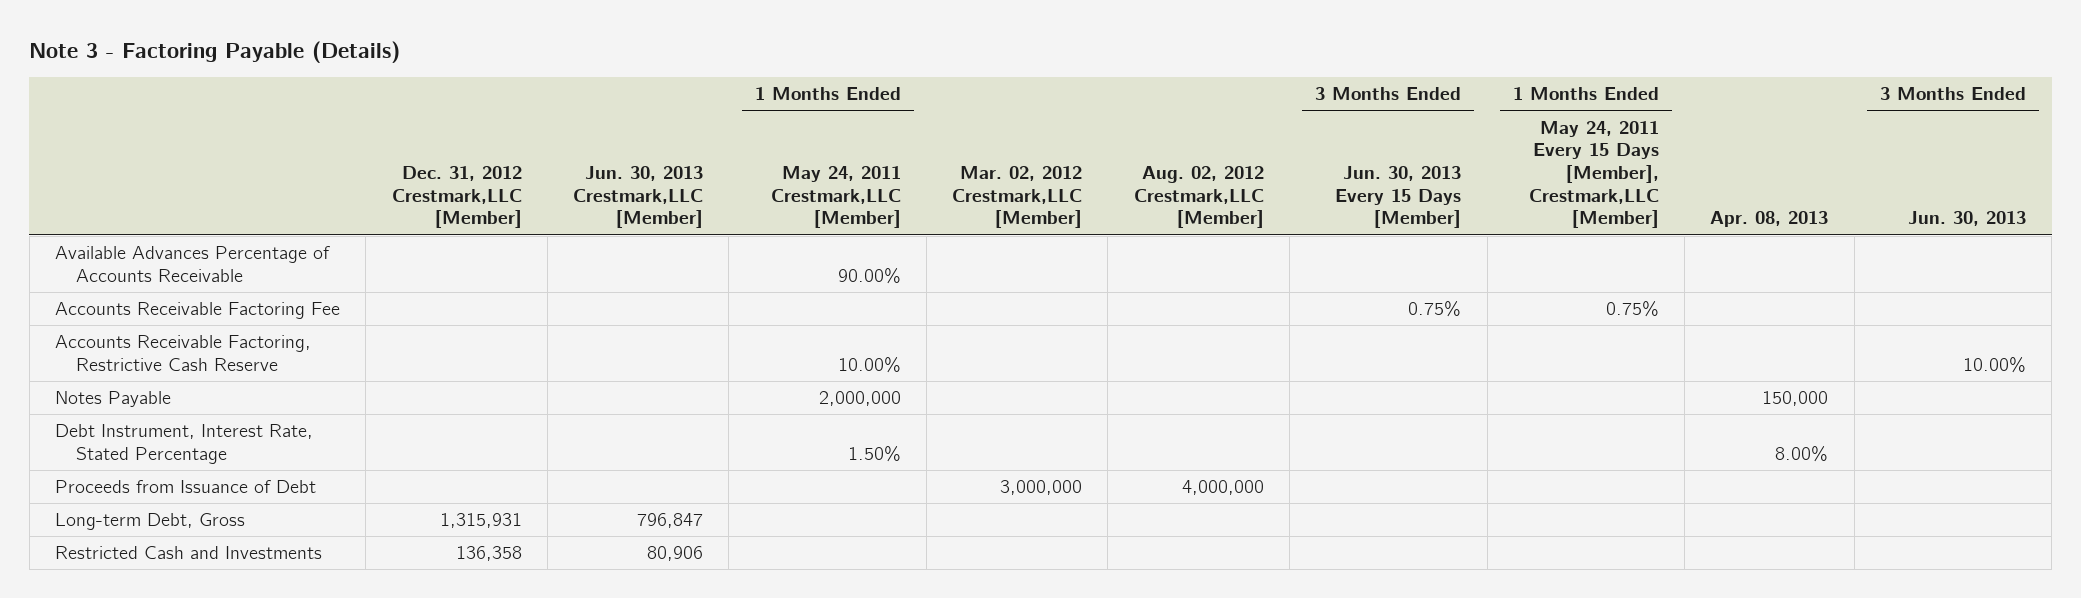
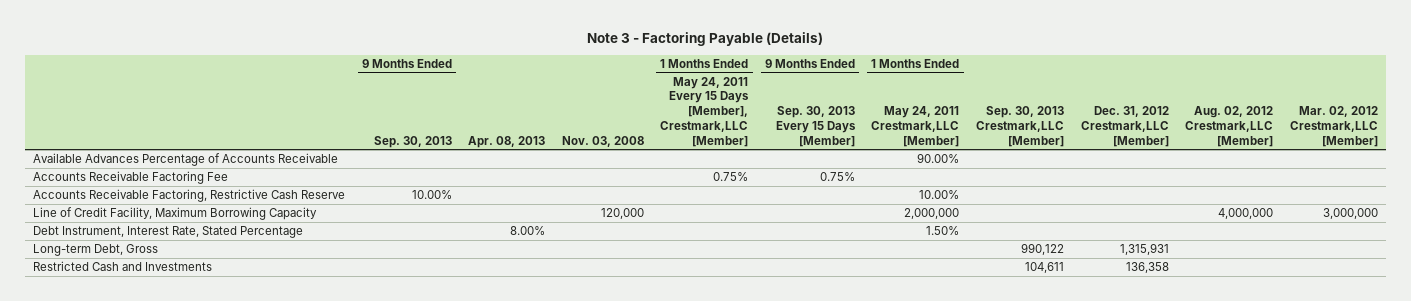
- | Dec. 31, 2012 Crestmark,LLC [Member] | Jun. 30, 2013 Crestmark,LLC [Member] | 1 Months Ended May 24, 2011 Crestmark,LLC [Member] | Mar. 02, 2012 Crestmark,LLC [Member] | Aug. 02, 2012 Crestmark,LLC [Member] | 3 Months Ended Jun. 30, 2013 Every 15 Days [Member] | 1 Months Ended May 24, 2011 Every 15 Days [Member], Crestmark,LLC [Member] | Apr. 08, 2013 | 3 Months Ended Jun. 30, 2013
+ | 9 Months Ended Sep. 30, 2013 | Apr. 08, 2013 | Nov. 03, 2008 | 1 Months Ended May 24, 2011 Every 15 Days [Member], Crestmark,LLC [Member] | 9 Months Ended Sep. 30, 2013 Every 15 Days [Member] | 1 Months Ended May 24, 2011 Crestmark,LLC [Member] | Sep. 30, 2013 Crestmark,LLC [Member] | Dec. 31, 2012 Crestmark,LLC [Member] | Aug. 02, 2012 Crestmark,LLC [Member] | Mar. 02, 2012 Crestmark,LLC [Member]
- Notes Payable | | | 2,000,000 | | | | | 150,000 |
+ Line of Credit Facility, Maximum Borrowing Capacity | | | 120,000 | | | 2,000,000 | | | 4,000,000 | 3,000,000
- Proceeds from Issuance of Debt | | | | 3,000,000 | 4,000,000 | | | |

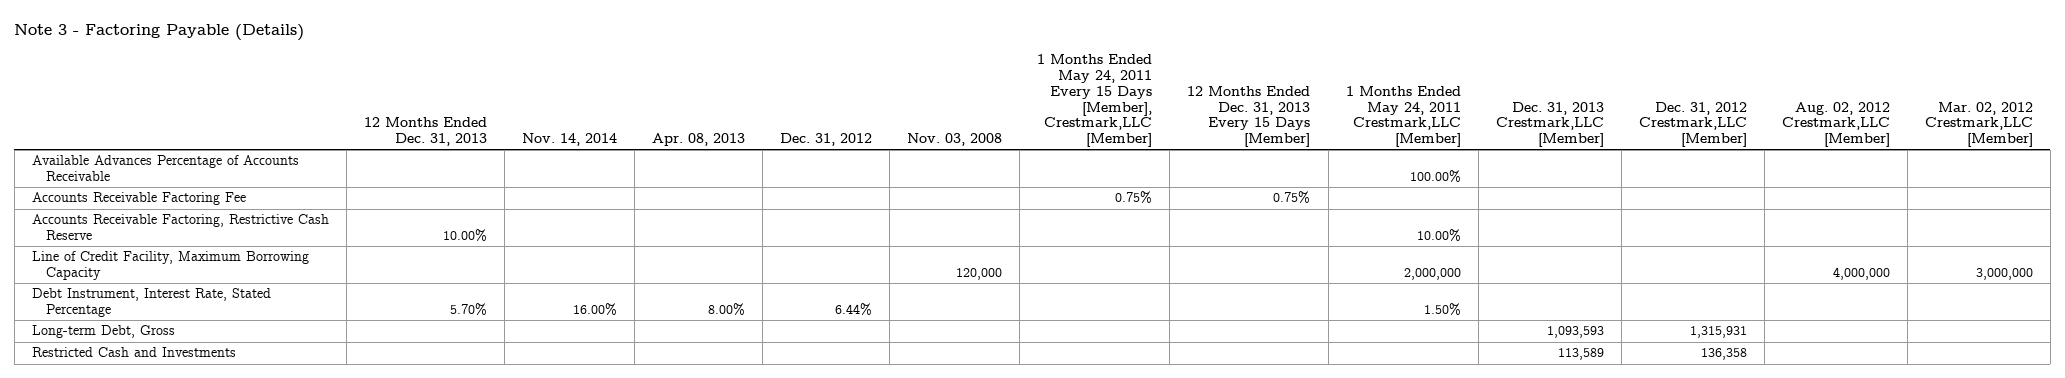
- | 9 Months Ended Sep. 30, 2013 | Apr. 08, 2013 | Nov. 03, 2008 | 1 Months Ended May 24, 2011 Every 15 Days [Member], Crestmark,LLC [Member] | 9 Months Ended Sep. 30, 2013 Every 15 Days [Member] | 1 Months Ended May 24, 2011 Crestmark,LLC [Member] | Sep. 30, 2013 Crestmark,LLC [Member] | Dec. 31, 2012 Crestmark,LLC [Member] | Aug. 02, 2012 Crestmark,LLC [Member] | Mar. 02, 2012 Crestmark,LLC [Member]
+ | 12 Months Ended Dec. 31, 2013 | Nov. 14, 2014 | Apr. 08, 2013 | Dec. 31, 2012 | Nov. 03, 2008 | 1 Months Ended May 24, 2011 Every 15 Days [Member], Crestmark,LLC [Member] | 12 Months Ended Dec. 31, 2013 Every 15 Days [Member] | 1 Months Ended May 24, 2011 Crestmark,LLC [Member] | Dec. 31, 2013 Crestmark,LLC [Member] | Dec. 31, 2012 Crestmark,LLC [Member] | Aug. 02, 2012 Crestmark,LLC [Member] | Mar. 02, 2012 Crestmark,LLC [Member]
- Available Advances Percentage of Accounts Receivable | | | | | | 90.00% | | | |
+ Available Advances Percentage of Accounts Receivable | | | | | | | | 100.00% | | | |

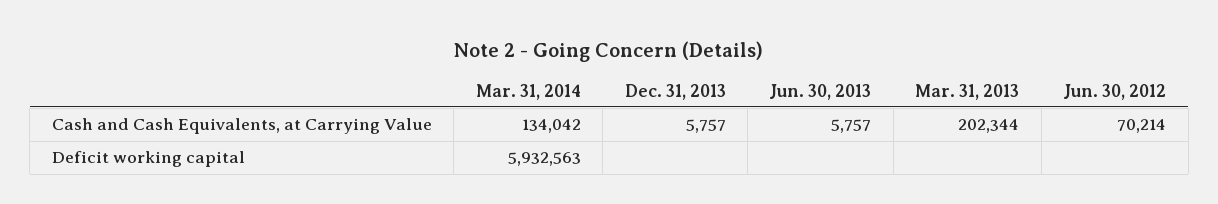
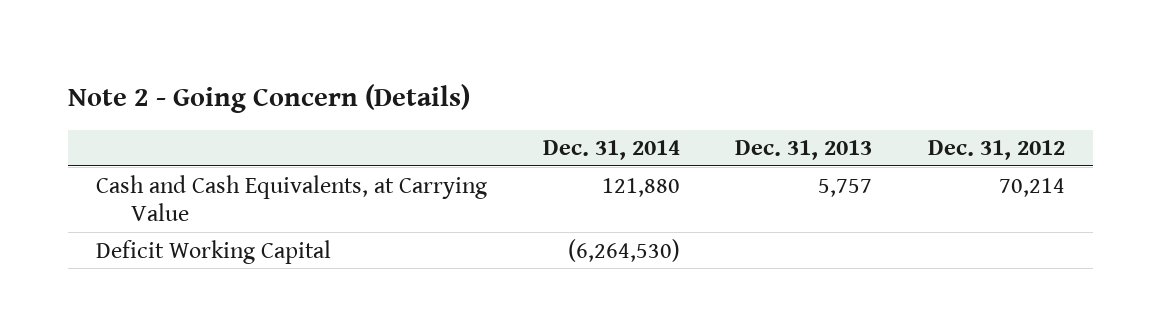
- | Mar. 31, 2014 | Dec. 31, 2013 | Jun. 30, 2013 | Mar. 31, 2013 | Jun. 30, 2012
+ | Dec. 31, 2014 | Dec. 31, 2013 | Dec. 31, 2012
- Deficit working capital | 5,932,563 | | | |
+ Deficit Working Capital | (6,264,530) | |

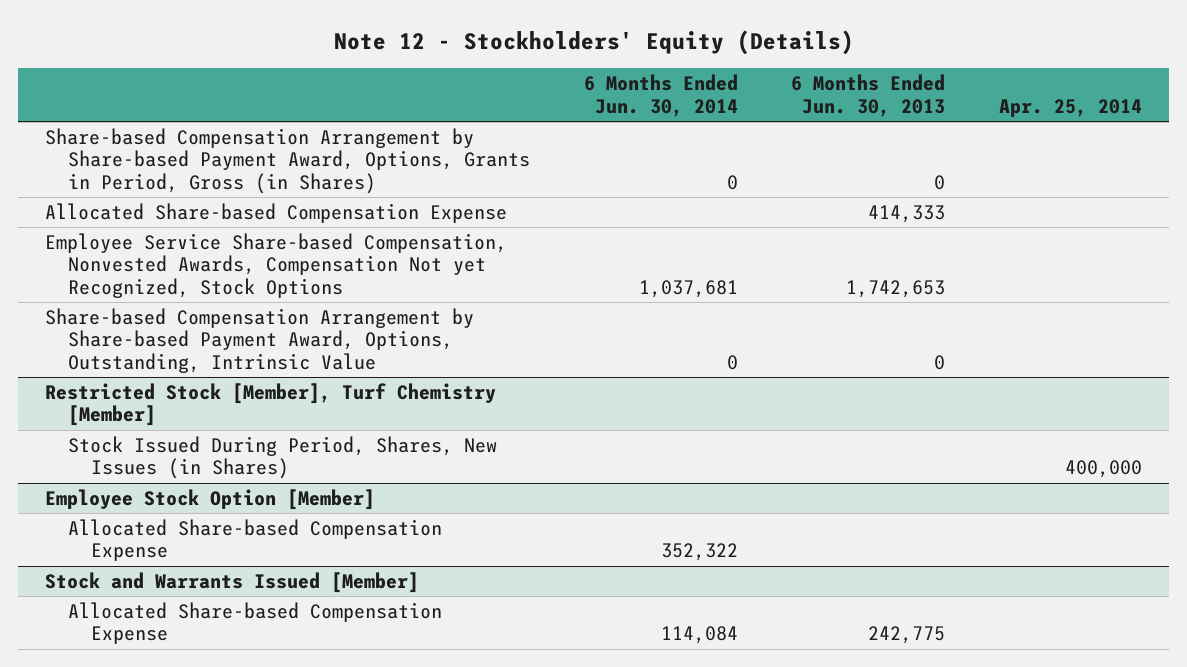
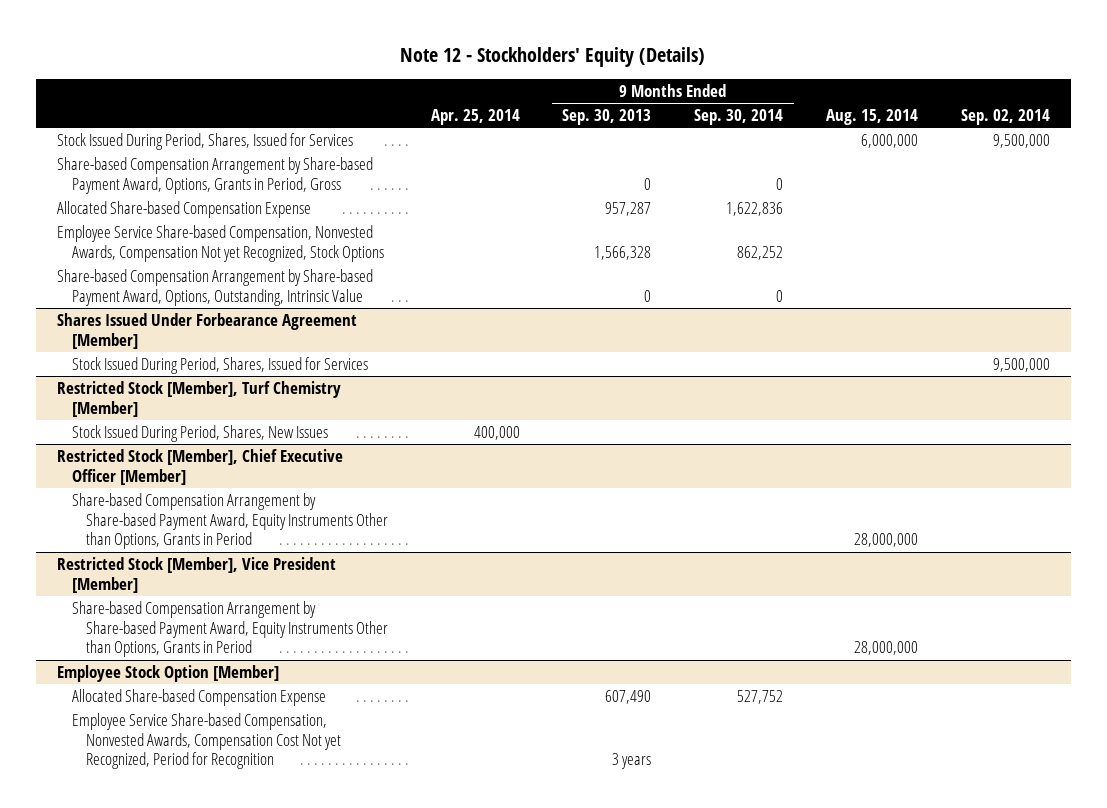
- | 6 Months Ended Jun. 30, 2014 | 6 Months Ended Jun. 30, 2013 | Apr. 25, 2014
+ | Apr. 25, 2014 | 9 Months Ended Sep. 30, 2013 | 9 Months Ended Sep. 30, 2014 | Aug. 15, 2014 | Sep. 02, 2014
- Share-based Compensation Arrangement by Share-based Payment Award, Options, Grants in Period, Gross (in Shares) | 0 | 0 |
+ Stock Issued During Period, Shares, Issued for Services | | | | 6,000,000 | 9,500,000
+ Share-based Compensation Arrangement by Share-based Payment Award, Options, Grants in Period, Gross | | 0 | 0 | |
+ Shares Issued Under Forbearance Agreement [Member]
+ Stock Issued During Period, Shares, Issued for Services | | | | | 9,500,000
@ Restricted Stock [Member], Turf Chemistry [Member]
- Stock Issued During Period, Shares, New Issues (in Shares) | | | 400,000
+ Stock Issued During Period, Shares, New Issues | 400,000 | | | |
+ Restricted Stock [Member], Chief Executive Officer [Member]
+ Share-based Compensation Arrangement by Share-based Payment Award, Equity Instruments Other than Options, Grants in Period | | | | 28,000,000 |
+ Restricted Stock [Member], Vice President [Member]
+ Share-based Compensation Arrangement by Share-based Payment Award, Equity Instruments Other than Options, Grants in Period | | | | 28,000,000 |
- Stock and Warrants Issued [Member]
- Allocated Share-based Compensation Expense | 114,084 | 242,775 |
@ Employee Stock Option [Member]
+ Employee Service Share-based Compensation, Nonvested Awards, Compensation Cost Not yet Recognized, Period for Recognition | | 3 years | | |

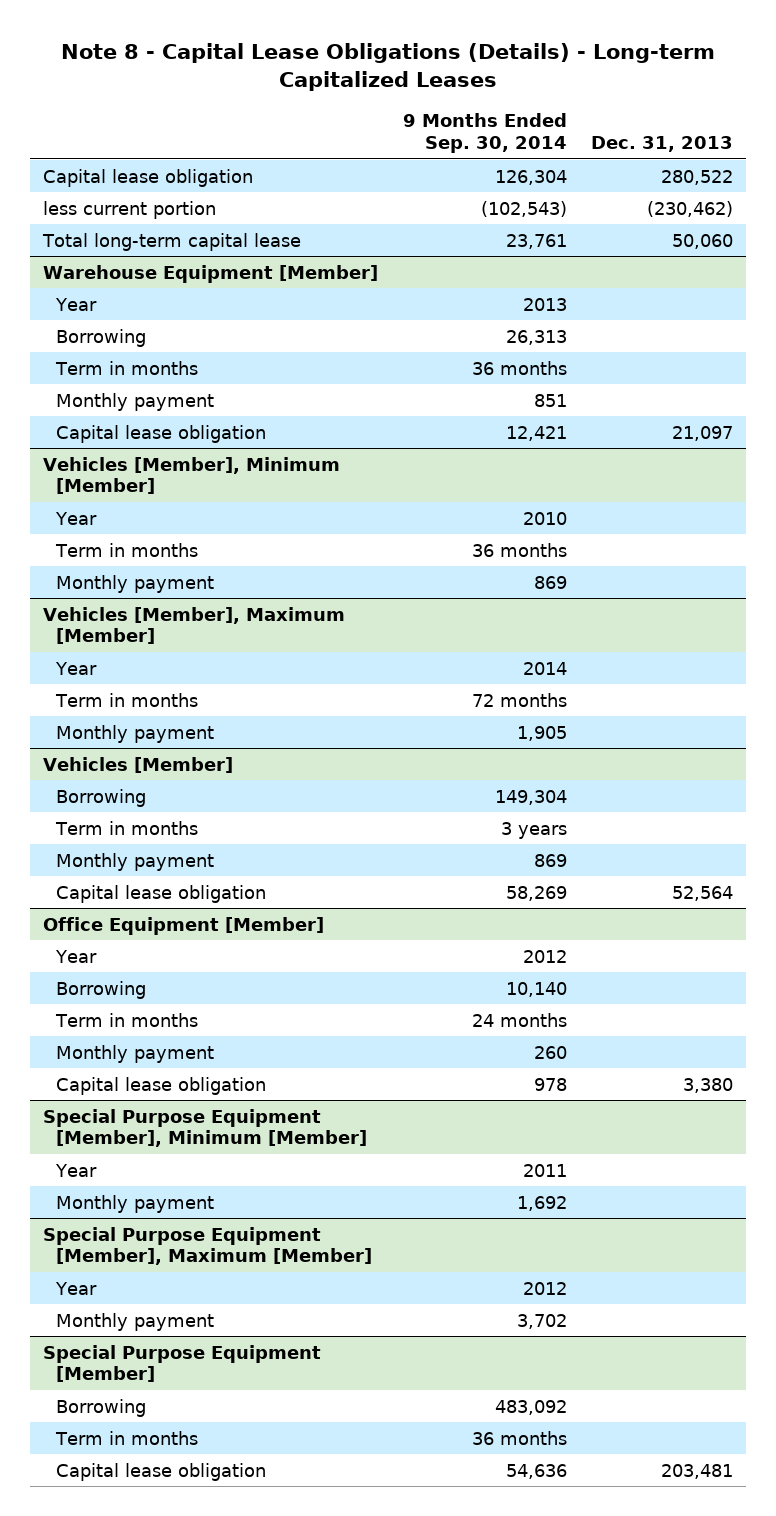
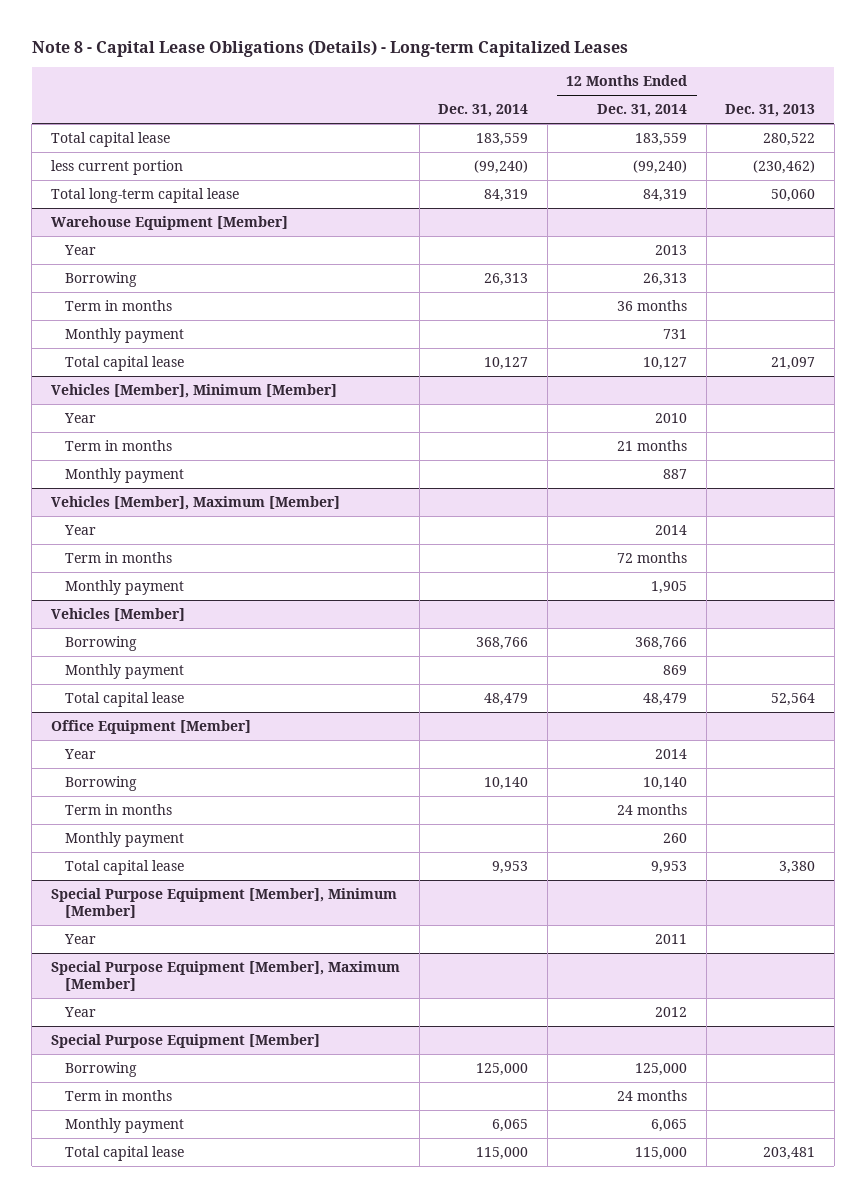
- | 9 Months Ended Sep. 30, 2014 | Dec. 31, 2013
+ | Dec. 31, 2014 | 12 Months Ended Dec. 31, 2014 | Dec. 31, 2013
- Capital lease obligation | 126,304 | 280,522
+ Total capital lease | 183,559 | 183,559 | 280,522
@ Warehouse Equipment [Member]
- Capital lease obligation | 12,421 | 21,097
+ Total capital lease | 10,127 | 10,127 | 21,097
@ Vehicles [Member]
- Term in months | 3 years |
- Capital lease obligation | 58,269 | 52,564
+ Total capital lease | 48,479 | 48,479 | 52,564
@ Office Equipment [Member]
- Capital lease obligation | 978 | 3,380
+ Total capital lease | 9,953 | 9,953 | 3,380
@ Special Purpose Equipment [Member], Minimum [Member]
- Monthly payment | 1,692 |
@ Special Purpose Equipment [Member], Maximum [Member]
- Monthly payment | 3,702 |
@ Special Purpose Equipment [Member]
- Capital lease obligation | 54,636 | 203,481
+ Monthly payment | 6,065 | 6,065 |
+ Total capital lease | 115,000 | 115,000 | 203,481

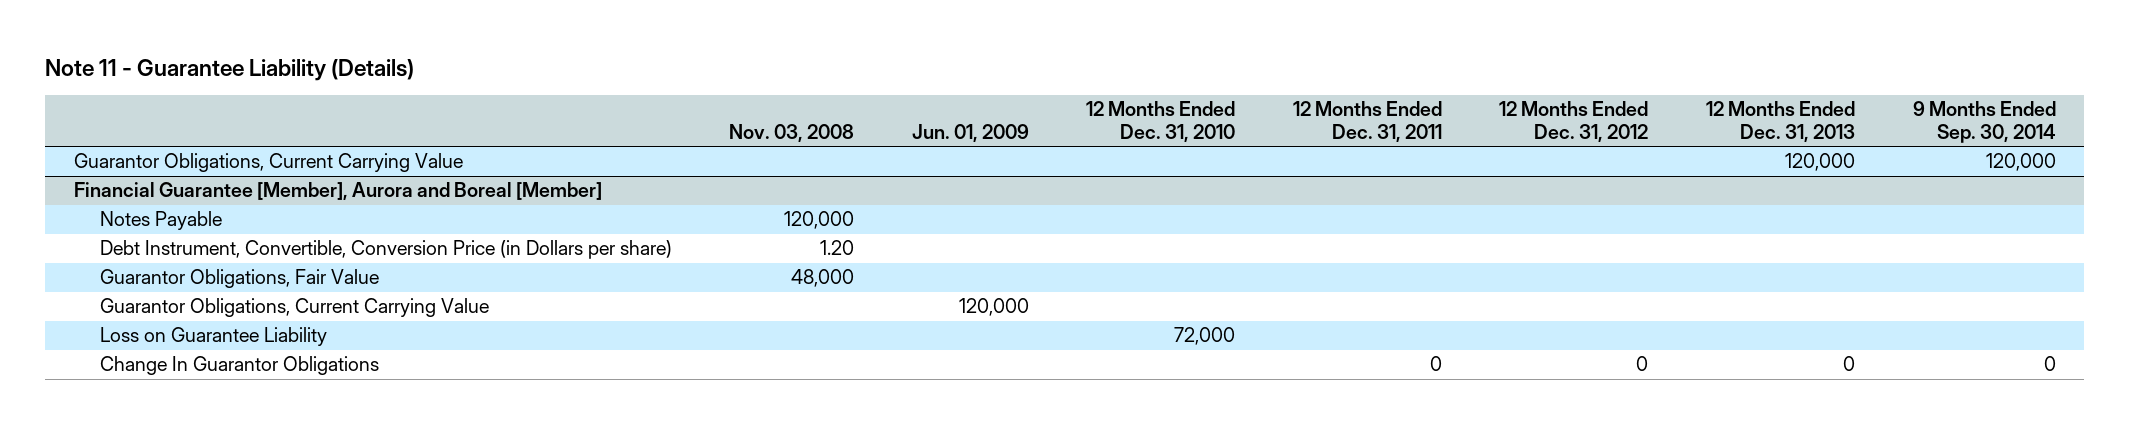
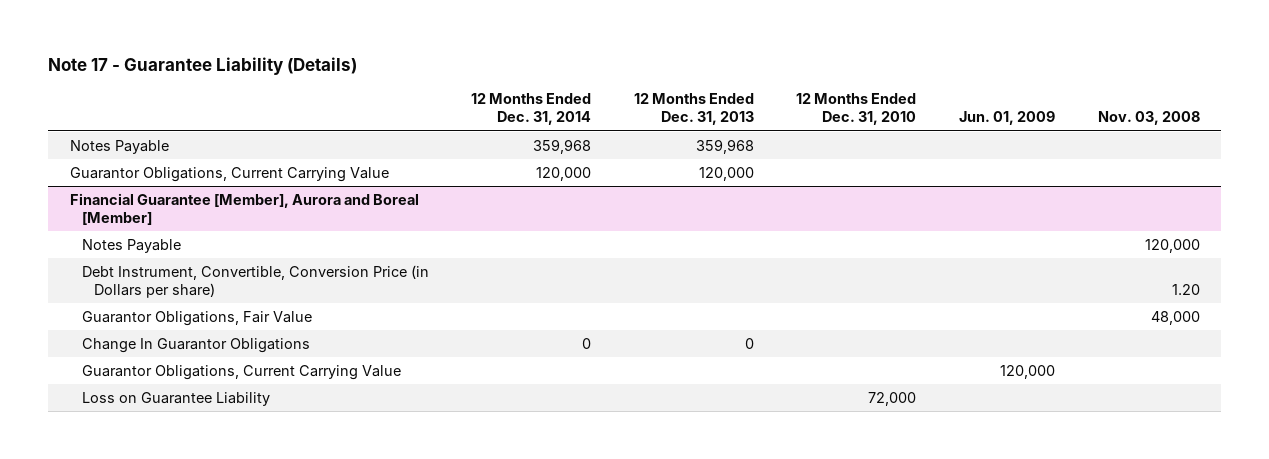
- Note 11 - Guarantee Liability (Details)
+ Note 17 - Guarantee Liability (Details)
- | Nov. 03, 2008 | Jun. 01, 2009 | 12 Months Ended Dec. 31, 2010 | 12 Months Ended Dec. 31, 2011 | 12 Months Ended Dec. 31, 2012 | 12 Months Ended Dec. 31, 2013 | 9 Months Ended Sep. 30, 2014
+ | 12 Months Ended Dec. 31, 2014 | 12 Months Ended Dec. 31, 2013 | 12 Months Ended Dec. 31, 2010 | Jun. 01, 2009 | Nov. 03, 2008
+ Notes Payable | 359,968 | 359,968 | | |
@ Financial Guarantee [Member], Aurora and Boreal [Member]
moved up: Change In Guarantor Obligations | 0 | 0 | | |

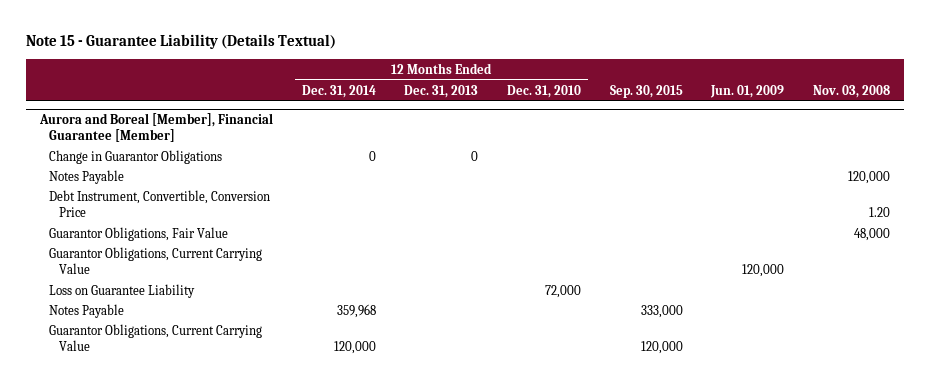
- Note 17 - Guarantee Liability (Details)
+ Note 15 - Guarantee Liability (Details Textual)
- | 12 Months Ended Dec. 31, 2014 | 12 Months Ended Dec. 31, 2013 | 12 Months Ended Dec. 31, 2010 | Jun. 01, 2009 | Nov. 03, 2008
+ | 12 Months Ended Dec. 31, 2014 | 12 Months Ended Dec. 31, 2013 | 12 Months Ended Dec. 31, 2010 | Sep. 30, 2015 | Jun. 01, 2009 | Nov. 03, 2008
- Notes Payable | 359,968 | 359,968 | | |
- Guarantor Obligations, Current Carrying Value | 120,000 | 120,000 | | |
- Financial Guarantee [Member], Aurora and Boreal [Member]
+ Aurora and Boreal [Member], Financial Guarantee [Member]
+ Change in Guarantor Obligations | 0 | 0 | | | |
- Debt Instrument, Convertible, Conversion Price (in Dollars per share) | | | | | 1.20
+ Debt Instrument, Convertible, Conversion Price | | | | | | 1.20
- Change In Guarantor Obligations | 0 | 0 | | |
+ Notes Payable | 359,968 | | | 333,000 | |
+ Guarantor Obligations, Current Carrying Value | 120,000 | | | 120,000 | |

